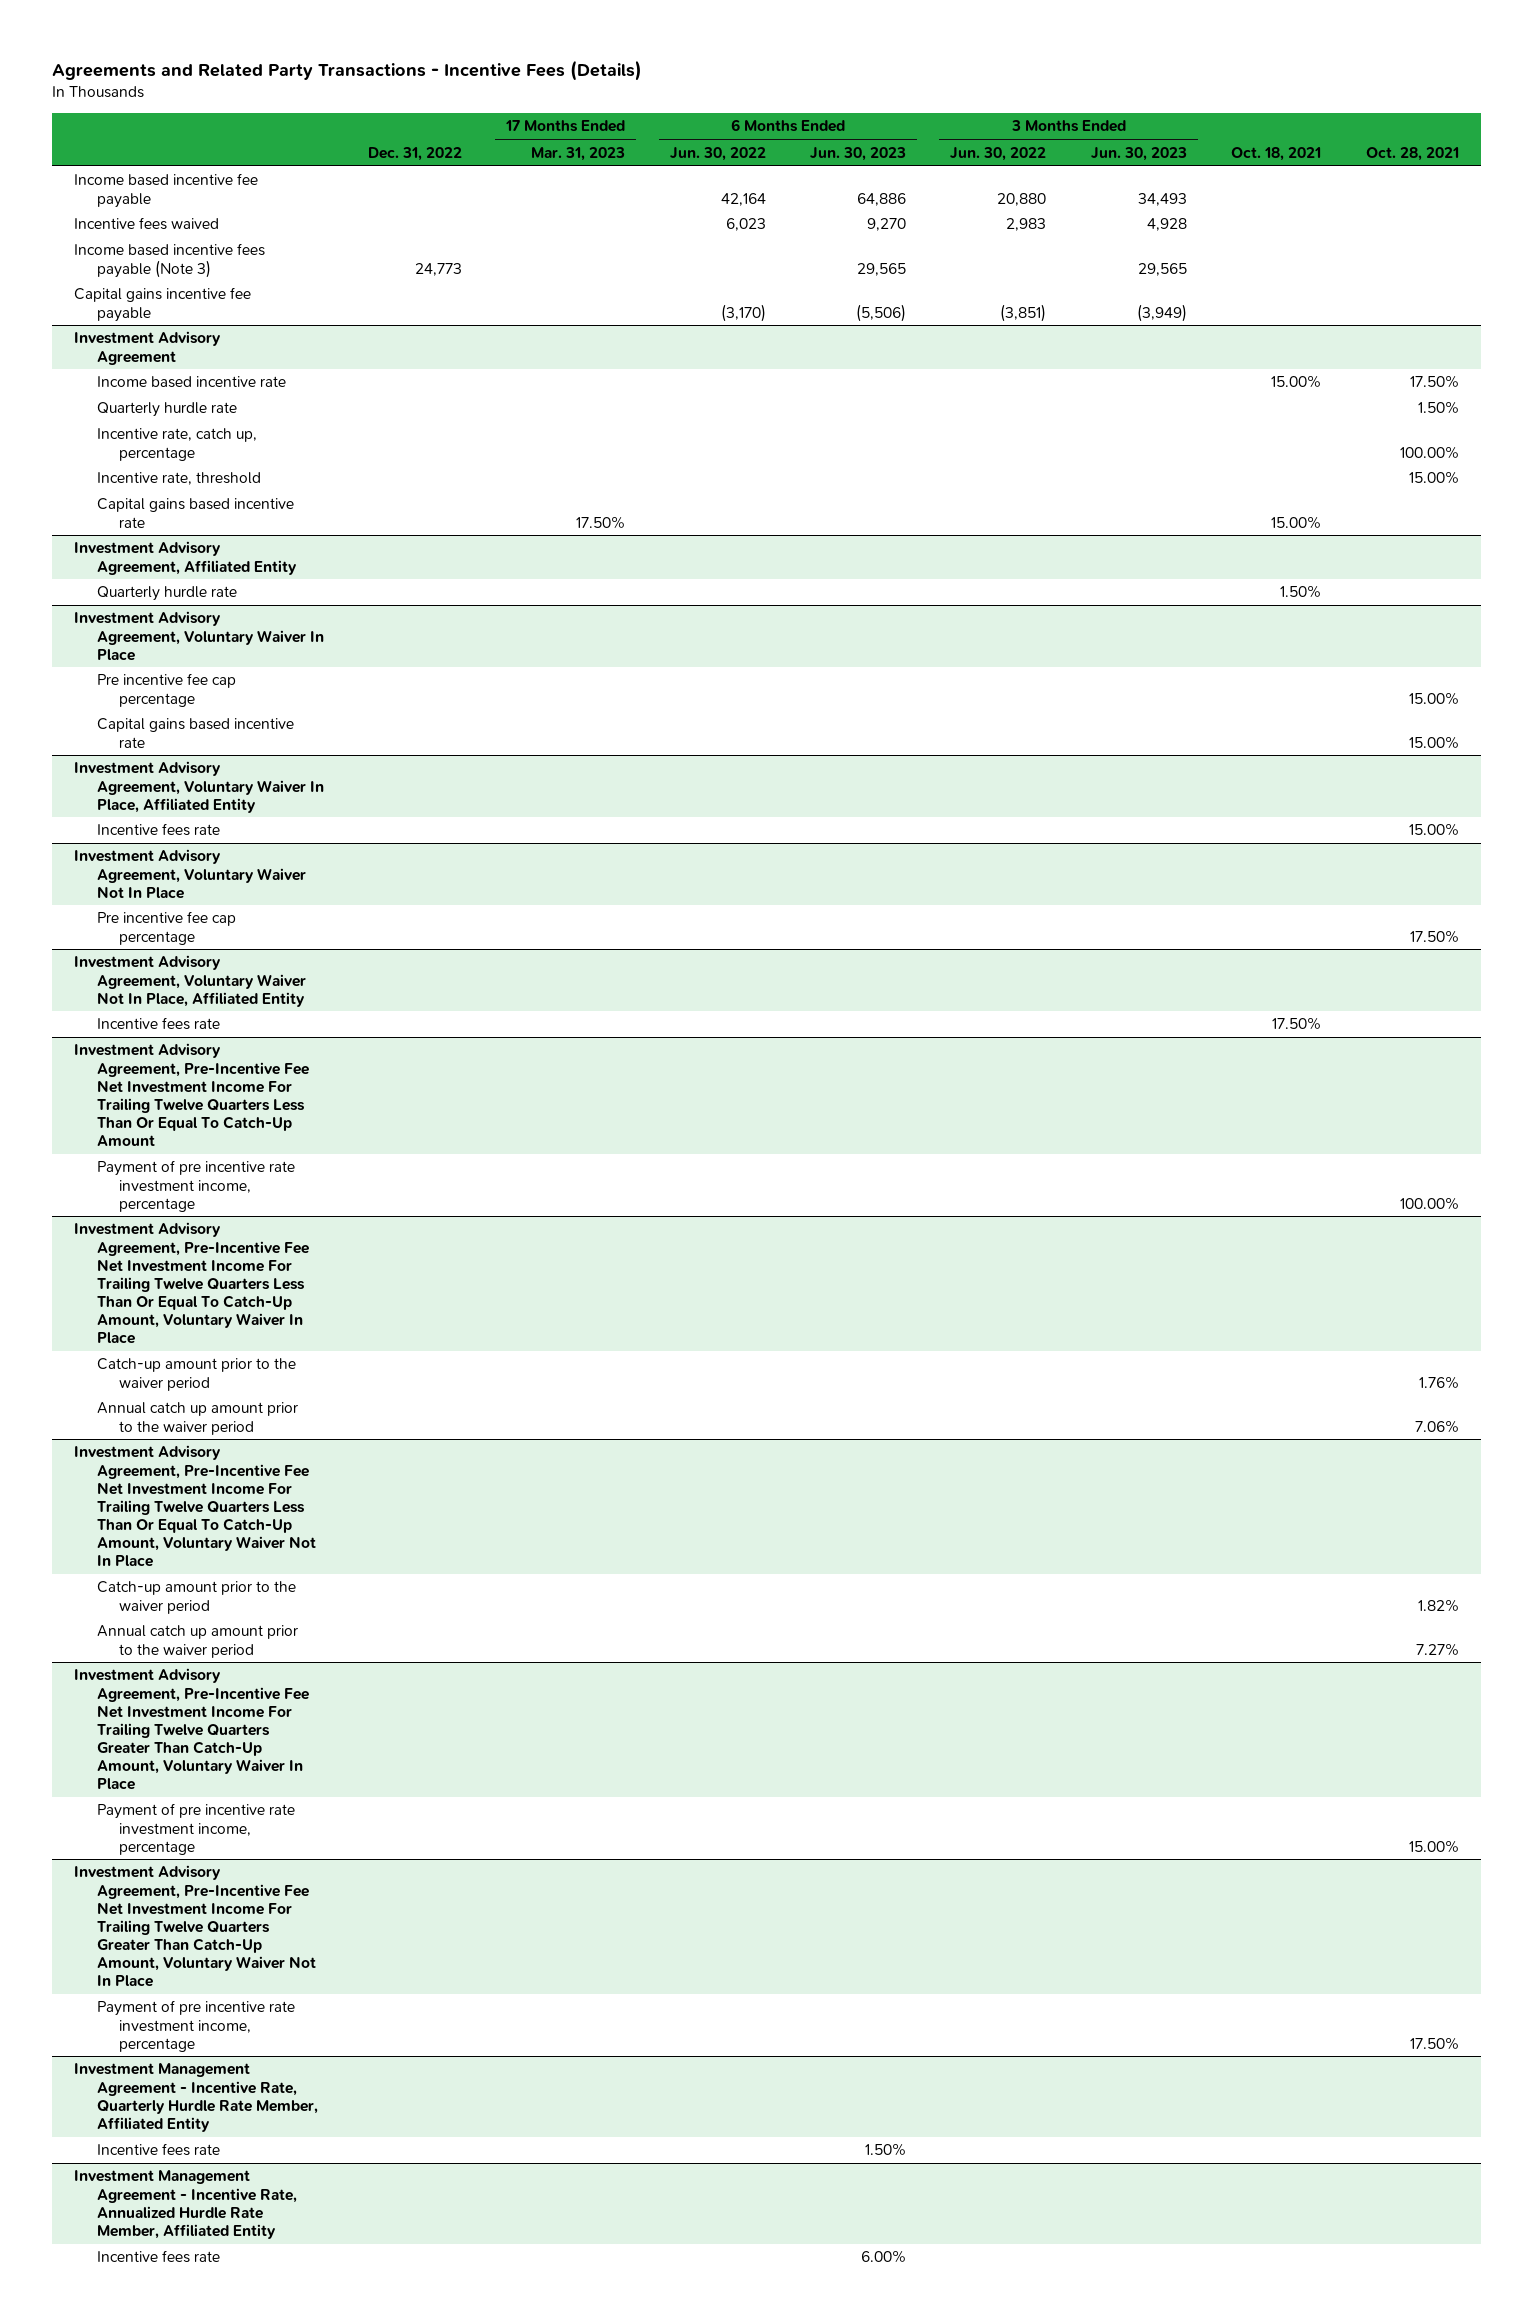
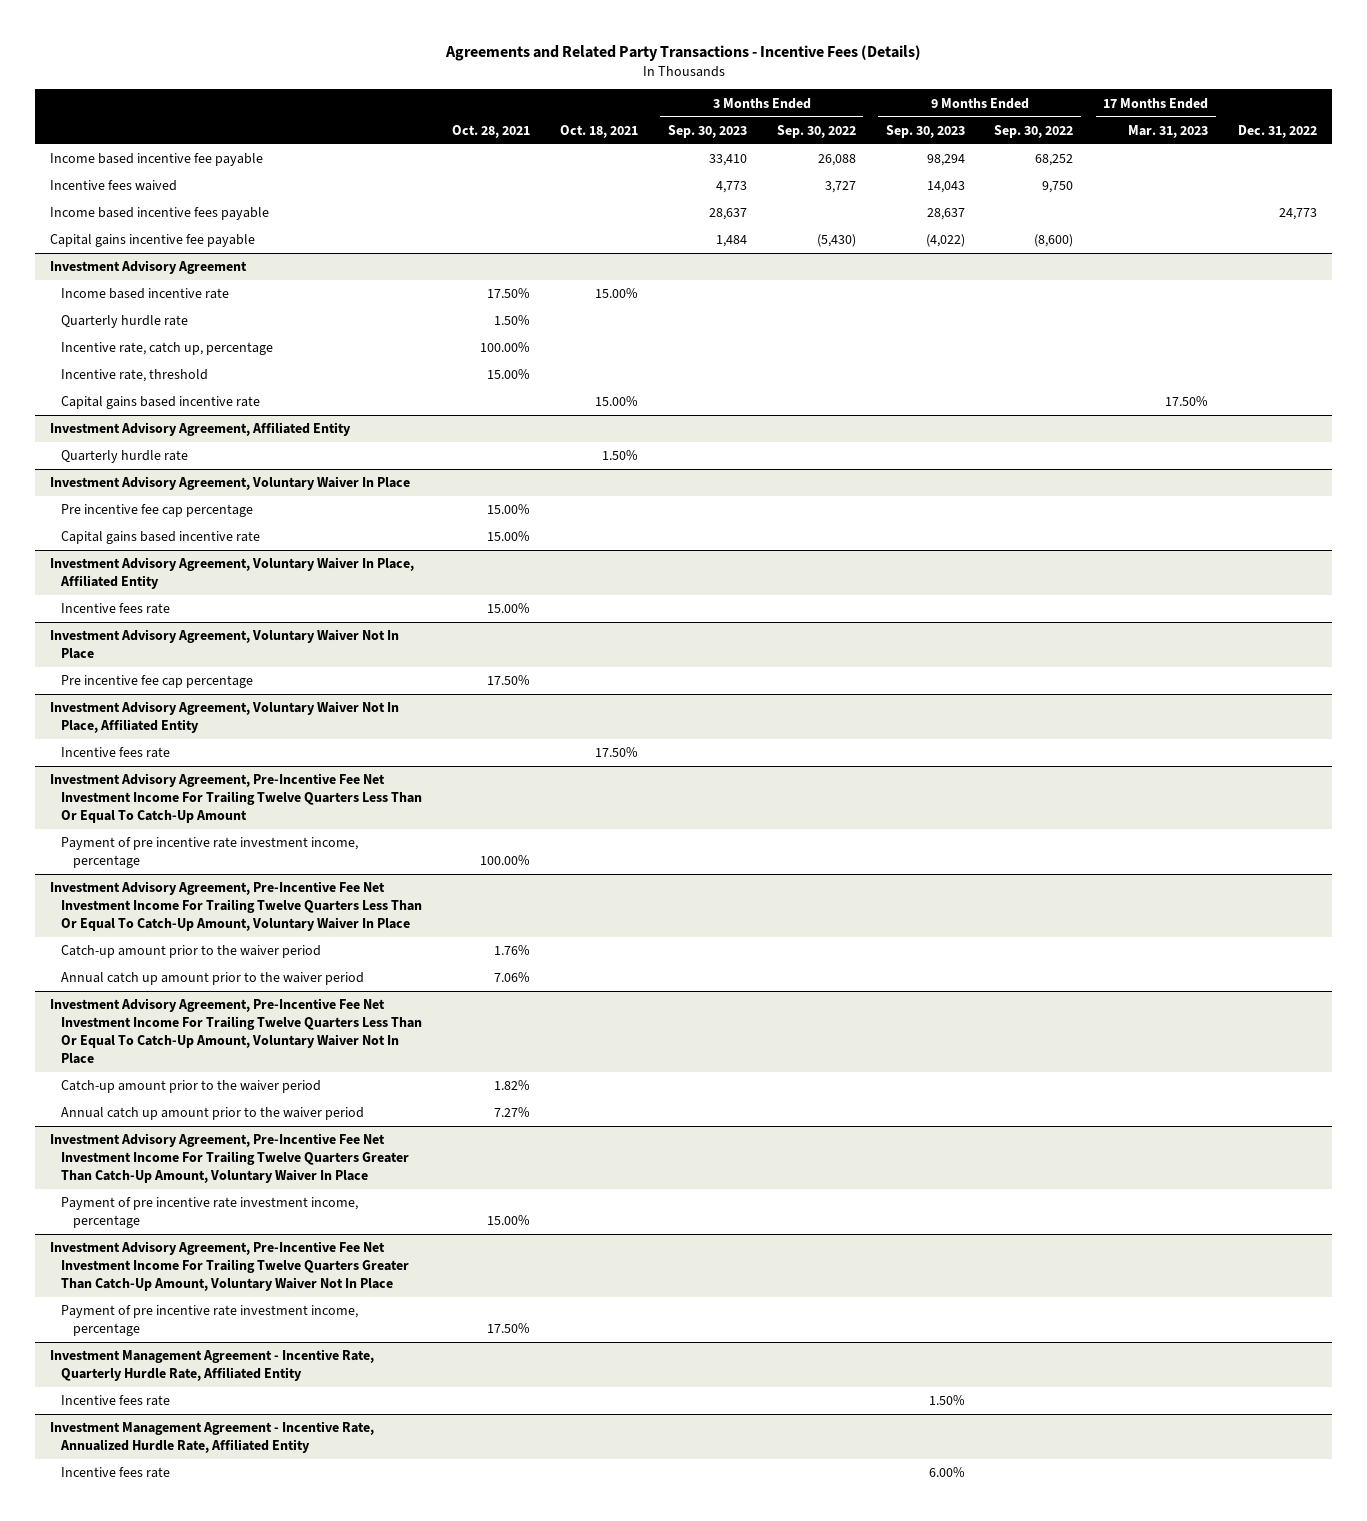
- | Dec. 31, 2022 | 17 Months Ended Mar. 31, 2023 | 6 Months Ended Jun. 30, 2022 | 6 Months Ended Jun. 30, 2023 | 3 Months Ended Jun. 30, 2022 | 3 Months Ended Jun. 30, 2023 | Oct. 18, 2021 | Oct. 28, 2021
+ | Oct. 28, 2021 | Oct. 18, 2021 | 3 Months Ended Sep. 30, 2023 | 3 Months Ended Sep. 30, 2022 | 9 Months Ended Sep. 30, 2023 | 9 Months Ended Sep. 30, 2022 | 17 Months Ended Mar. 31, 2023 | Dec. 31, 2022
- Income based incentive fees payable (Note 3) | 24,773 | | | 29,565 | | 29,565 | |
+ Income based incentive fees payable | | | 28,637 | | 28,637 | | | 24,773
- Investment Management Agreement - Incentive Rate, Quarterly Hurdle Rate Member, Affiliated Entity
+ Investment Management Agreement - Incentive Rate, Quarterly Hurdle Rate, Affiliated Entity
- Investment Management Agreement - Incentive Rate, Annualized Hurdle Rate Member, Affiliated Entity
+ Investment Management Agreement - Incentive Rate, Annualized Hurdle Rate, Affiliated Entity

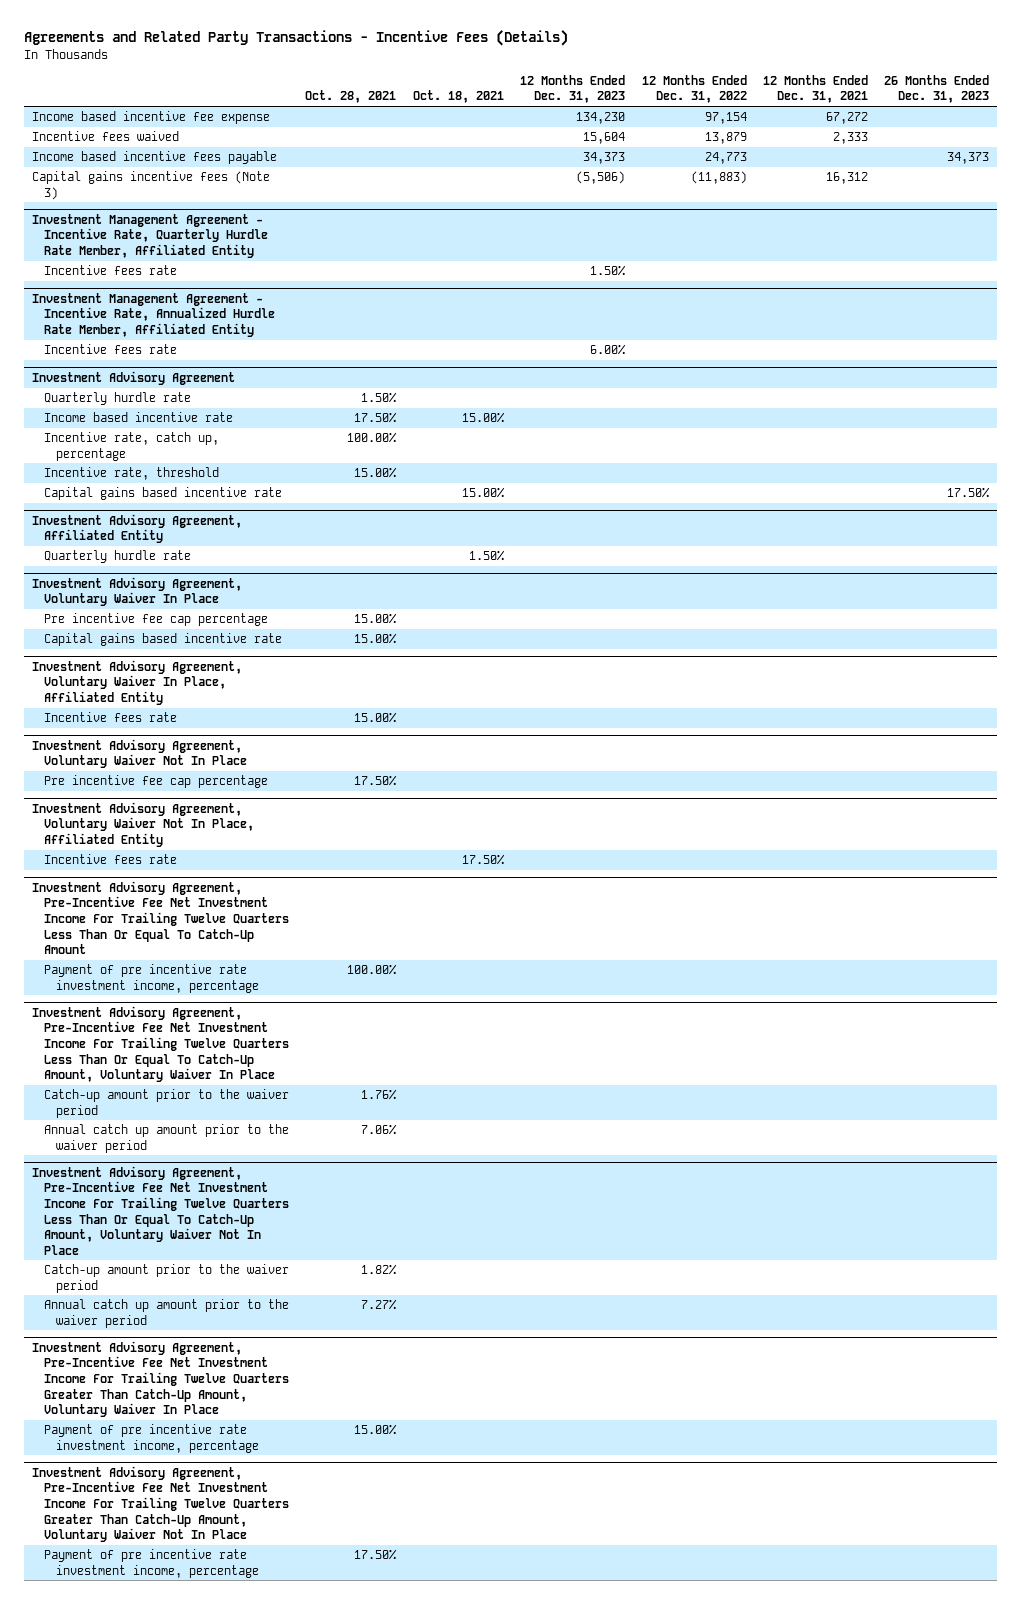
- | Oct. 28, 2021 | Oct. 18, 2021 | 3 Months Ended Sep. 30, 2023 | 3 Months Ended Sep. 30, 2022 | 9 Months Ended Sep. 30, 2023 | 9 Months Ended Sep. 30, 2022 | 17 Months Ended Mar. 31, 2023 | Dec. 31, 2022
+ | Oct. 28, 2021 | Oct. 18, 2021 | 12 Months Ended Dec. 31, 2023 | 12 Months Ended Dec. 31, 2022 | 12 Months Ended Dec. 31, 2021 | 26 Months Ended Dec. 31, 2023
- Income based incentive fee payable | | | 33,410 | 26,088 | 98,294 | 68,252 | |
+ Income based incentive fee expense | | | 134,230 | 97,154 | 67,272 |
- Capital gains incentive fee payable | | | 1,484 | (5,430) | (4,022) | (8,600) | |
+ Capital gains incentive fees (Note 3) | | | (5,506) | (11,883) | 16,312 |
+ Investment Management Agreement - Incentive Rate, Quarterly Hurdle Rate Member, Affiliated Entity
+ Incentive fees rate | | | 1.50% | | |
+ Investment Management Agreement - Incentive Rate, Annualized Hurdle Rate Member, Affiliated Entity
+ Incentive fees rate | | | 6.00% | | |
@ Investment Advisory Agreement
moved down: Income based incentive rate | 17.50% | 15.00% | | | |
- Investment Management Agreement - Incentive Rate, Quarterly Hurdle Rate, Affiliated Entity
- Incentive fees rate | | | | | 1.50% | | |
- Investment Management Agreement - Incentive Rate, Annualized Hurdle Rate, Affiliated Entity
- Incentive fees rate | | | | | 6.00% | | |

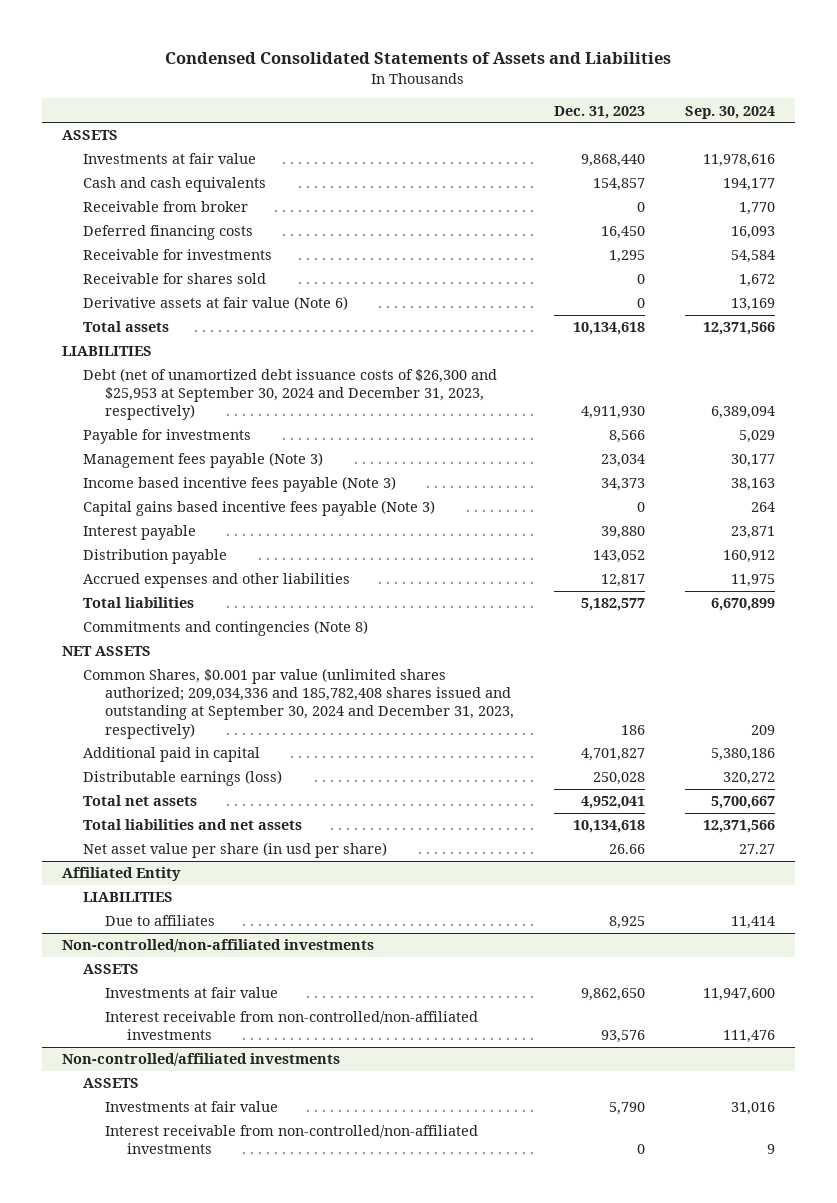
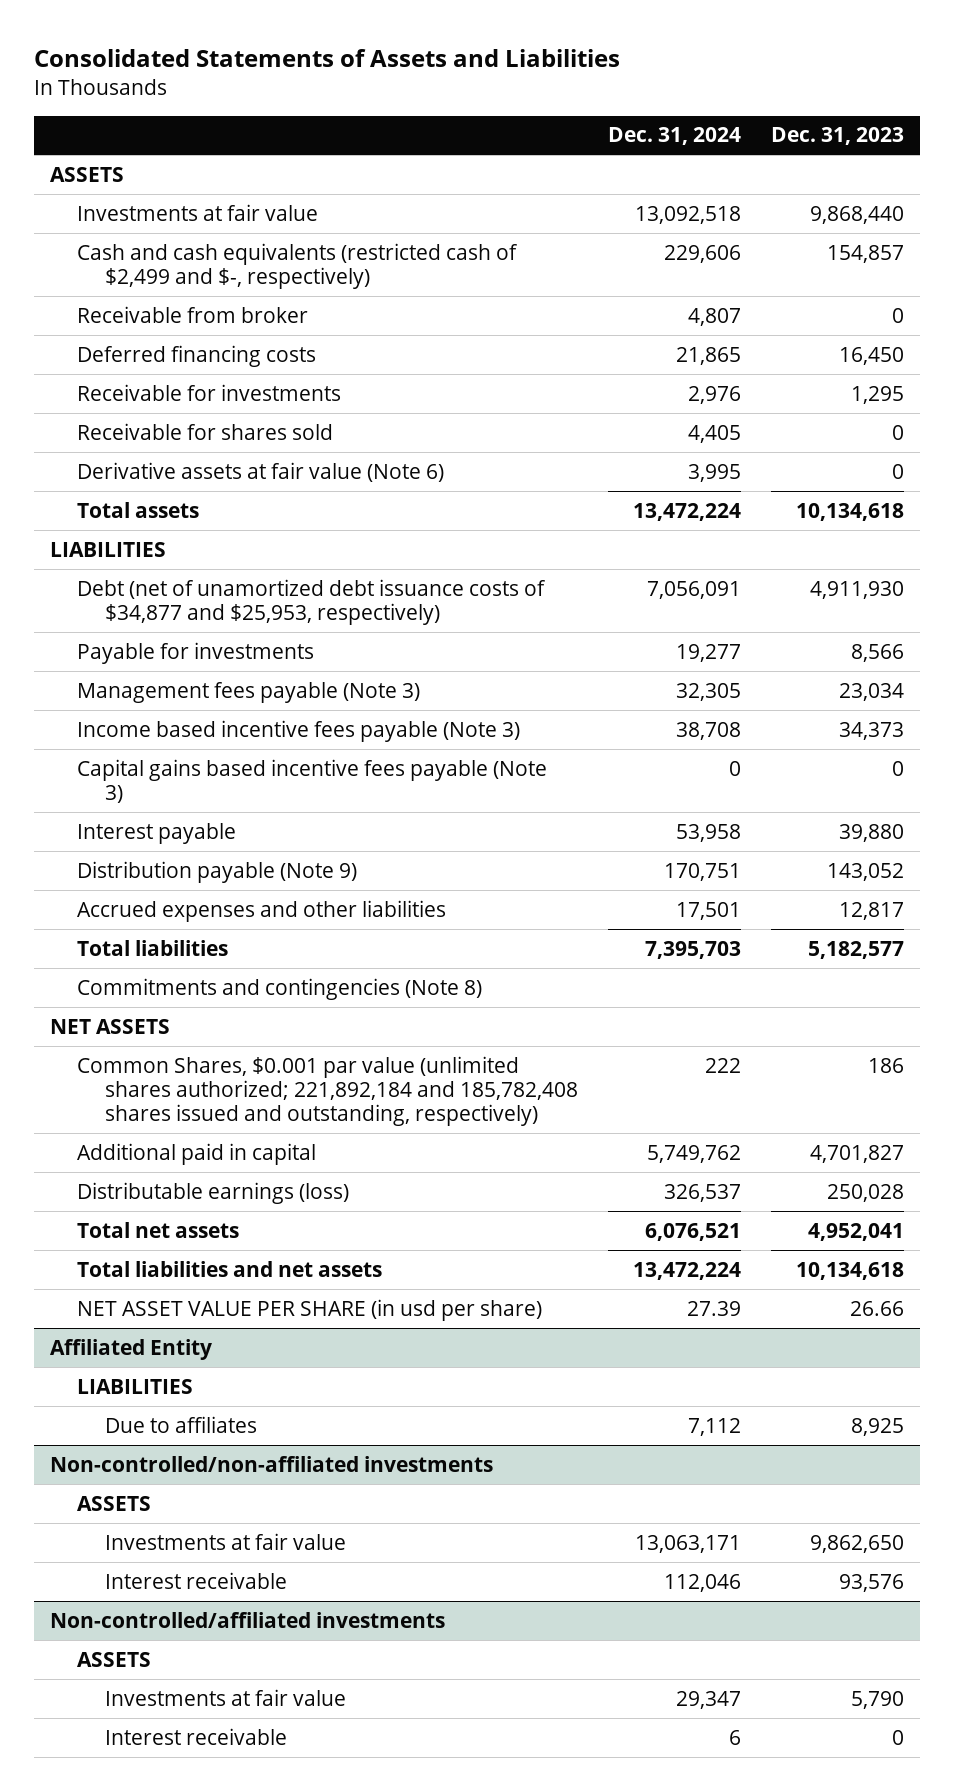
- Condensed Consolidated Statements of Assets and Liabilities
+ Consolidated Statements of Assets and Liabilities
- | Dec. 31, 2023 | Sep. 30, 2024
+ | Dec. 31, 2024 | Dec. 31, 2023
- Cash and cash equivalents | 154,857 | 194,177
+ Cash and cash equivalents (restricted cash of $2,499 and $-, respectively) | 229,606 | 154,857
- Debt (net of unamortized debt issuance costs of $26,300 and $25,953 at September 30, 2024 and December 31, 2023, respectively) | 4,911,930 | 6,389,094
+ Debt (net of unamortized debt issuance costs of $34,877 and $25,953, respectively) | 7,056,091 | 4,911,930
- Distribution payable | 143,052 | 160,912
+ Distribution payable (Note 9) | 170,751 | 143,052
- Common Shares, $0.001 par value (unlimited shares authorized; 209,034,336 and 185,782,408 shares issued and outstanding at September 30, 2024 and December 31, 2023, respectively) | 186 | 209
+ Common Shares, $0.001 par value (unlimited shares authorized; 221,892,184 and 185,782,408 shares issued and outstanding, respectively) | 222 | 186
- Net asset value per share (in usd per share) | 26.66 | 27.27
+ NET ASSET VALUE PER SHARE (in usd per share) | 27.39 | 26.66
@ Non-controlled/non-affiliated investments
- Interest receivable from non-controlled/non-affiliated investments | 93,576 | 111,476
+ Interest receivable | 112,046 | 93,576
@ Non-controlled/affiliated investments
- Interest receivable from non-controlled/non-affiliated investments | 0 | 9
+ Interest receivable | 6 | 0

